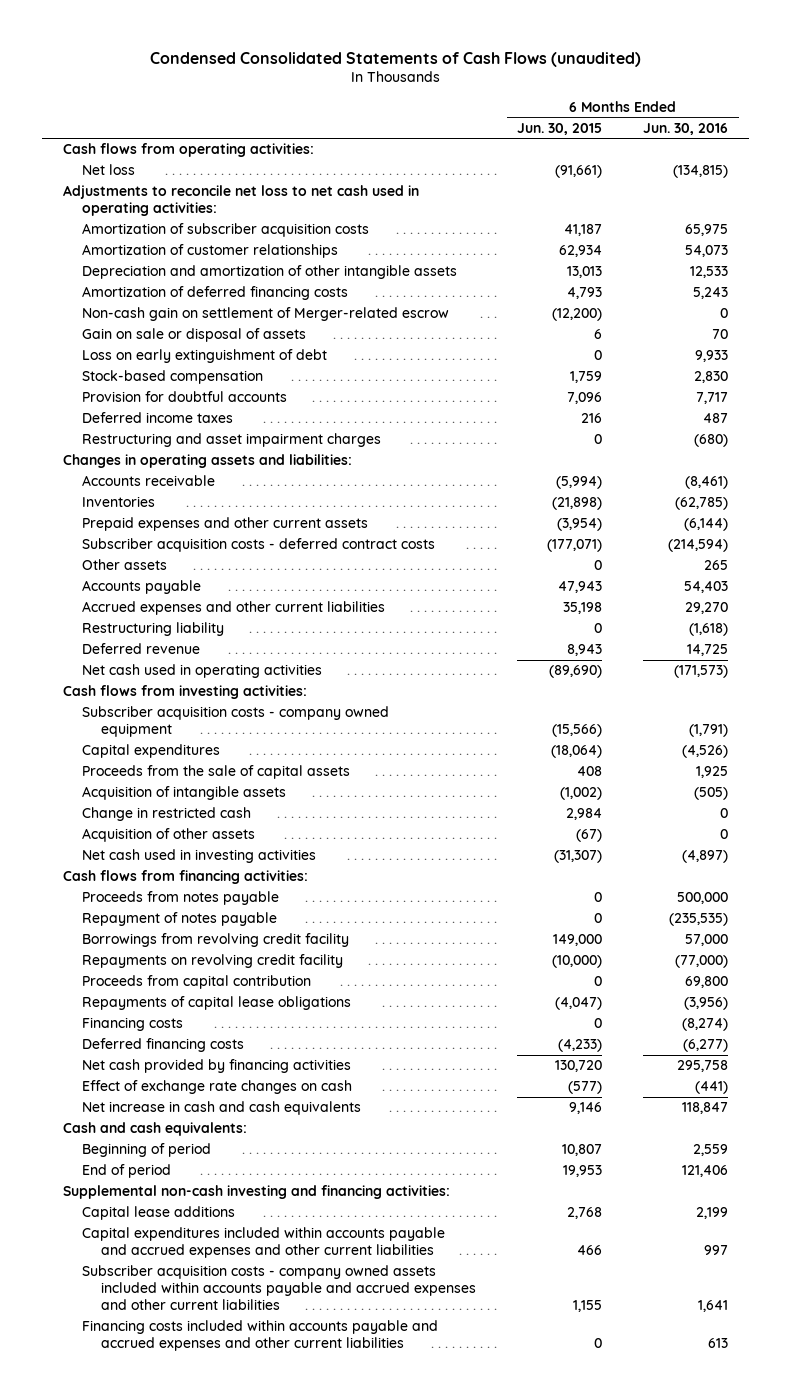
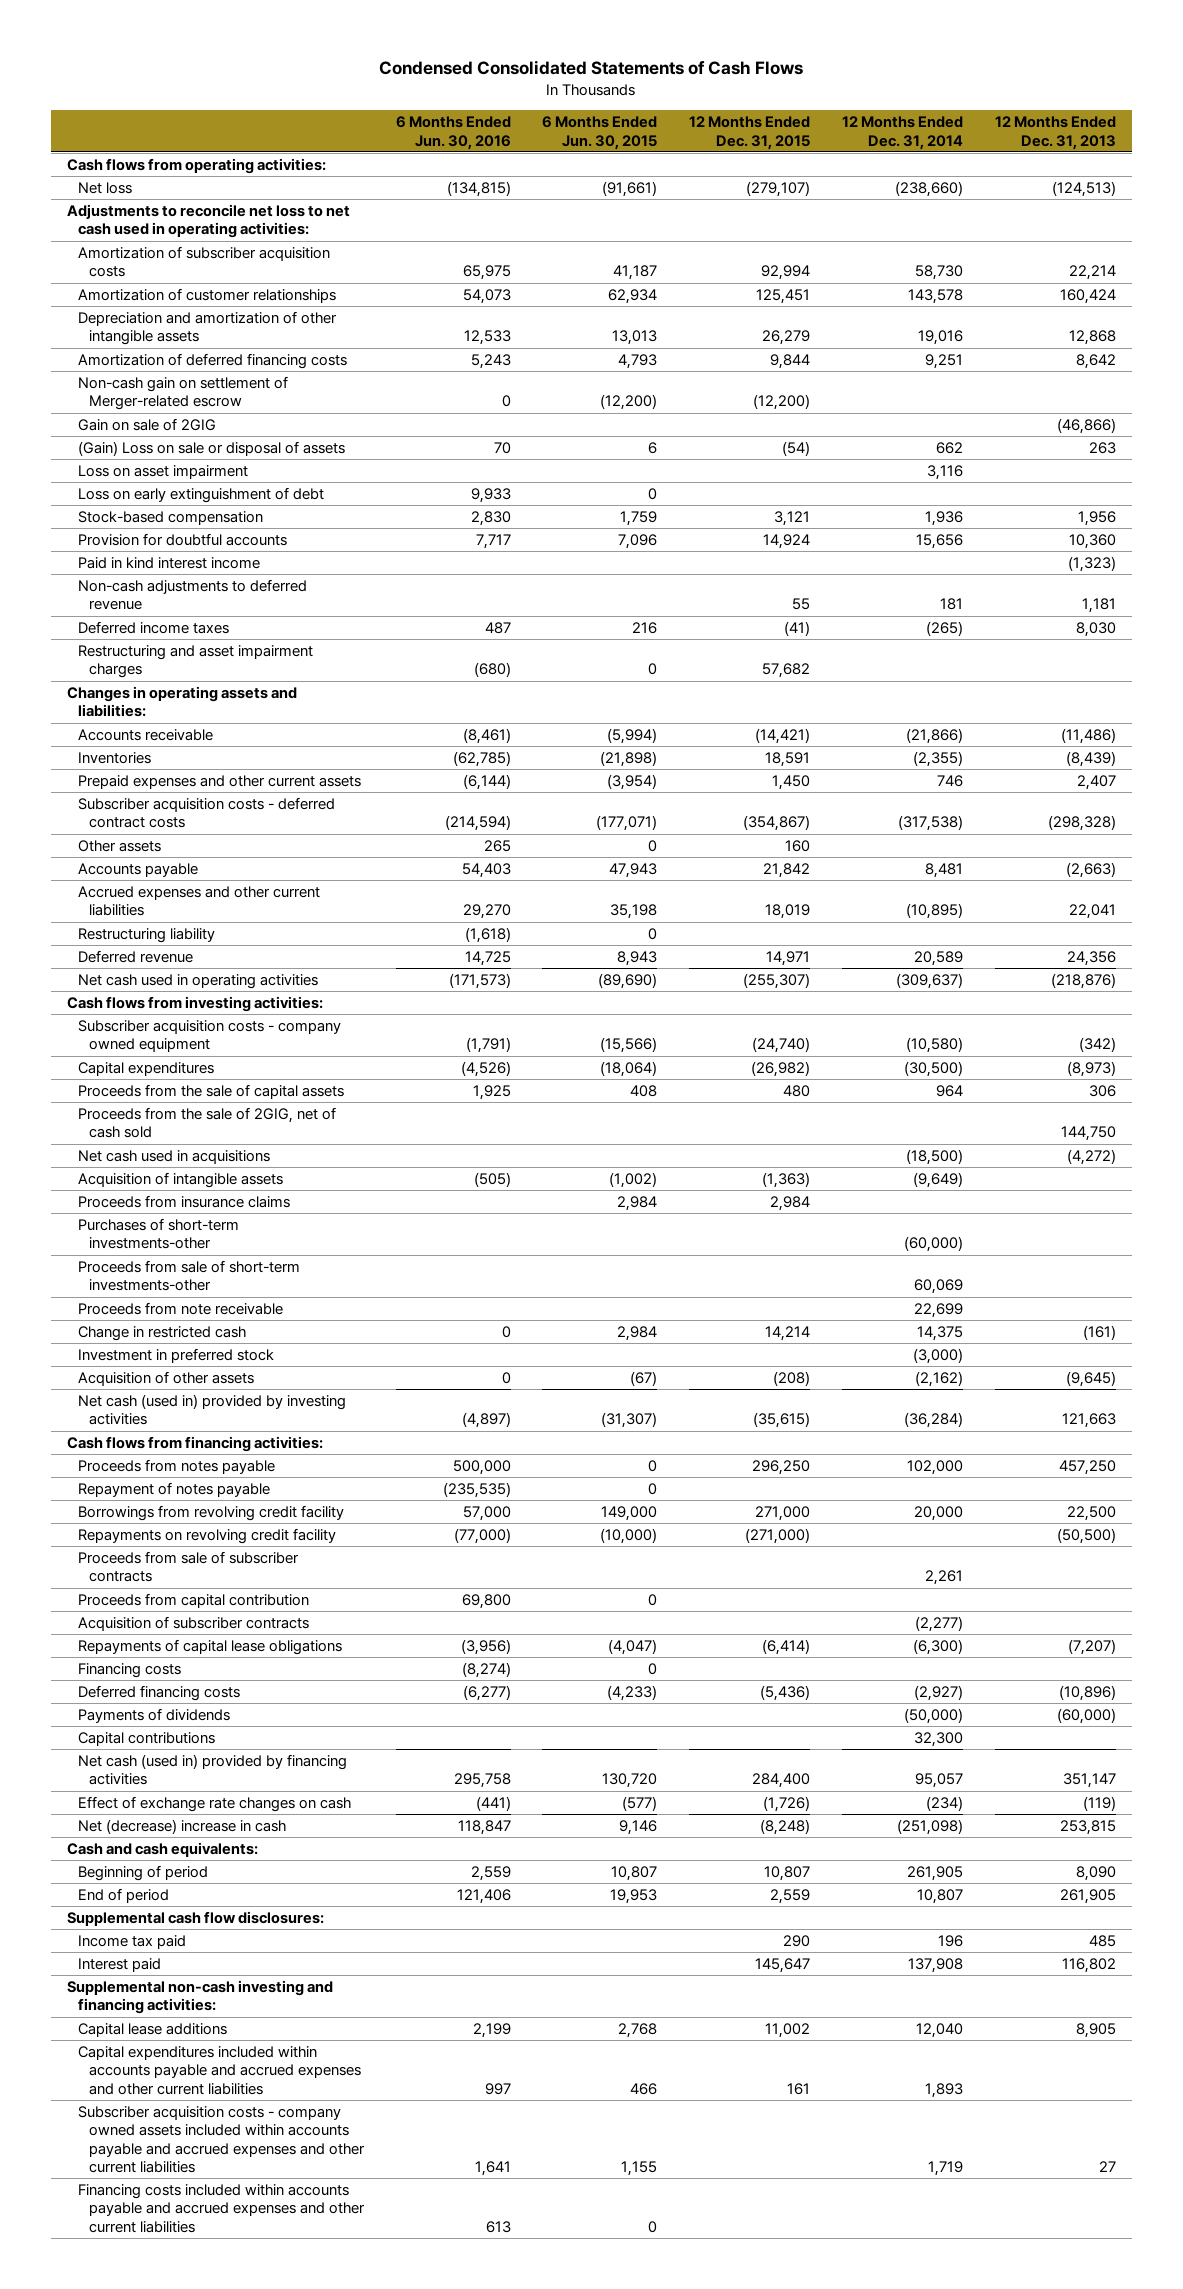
- Condensed Consolidated Statements of Cash Flows (unaudited)
+ Condensed Consolidated Statements of Cash Flows
- | 6 Months Ended Jun. 30, 2015 | 6 Months Ended Jun. 30, 2016
+ | 6 Months Ended Jun. 30, 2016 | 6 Months Ended Jun. 30, 2015 | 12 Months Ended Dec. 31, 2015 | 12 Months Ended Dec. 31, 2014 | 12 Months Ended Dec. 31, 2013
- Gain on sale or disposal of assets | 6 | 70
+ Gain on sale of 2GIG | | | | | (46,866)
+ (Gain) Loss on sale or disposal of assets | 70 | 6 | (54) | 662 | 263
+ Loss on asset impairment | | | | 3,116 |
+ Paid in kind interest income | | | | | (1,323)
+ Non-cash adjustments to deferred revenue | | | 55 | 181 | 1,181
+ Proceeds from the sale of 2GIG, net of cash sold | | | | | 144,750
+ Net cash used in acquisitions | | | | (18,500) | (4,272)
+ Proceeds from insurance claims | | 2,984 | 2,984 | |
+ Purchases of short-term investments-other | | | | (60,000) |
+ Proceeds from sale of short-term investments-other | | | | 60,069 |
+ Proceeds from note receivable | | | | 22,699 |
+ Investment in preferred stock | | | | (3,000) |
- Net cash used in investing activities | (31,307) | (4,897)
+ Net cash (used in) provided by investing activities | (4,897) | (31,307) | (35,615) | (36,284) | 121,663
+ Proceeds from sale of subscriber contracts | | | | 2,261 |
+ Acquisition of subscriber contracts | | | | (2,277) |
- Net cash provided by financing activities | 130,720 | 295,758
+ Payments of dividends | | | | (50,000) | (60,000)
+ Capital contributions | | | | 32,300 |
+ Net cash (used in) provided by financing activities | 295,758 | 130,720 | 284,400 | 95,057 | 351,147
- Net increase in cash and cash equivalents | 9,146 | 118,847
+ Net (decrease) increase in cash | 118,847 | 9,146 | (8,248) | (251,098) | 253,815
+ Supplemental cash flow disclosures:
+ Income tax paid | | | 290 | 196 | 485
+ Interest paid | | | 145,647 | 137,908 | 116,802

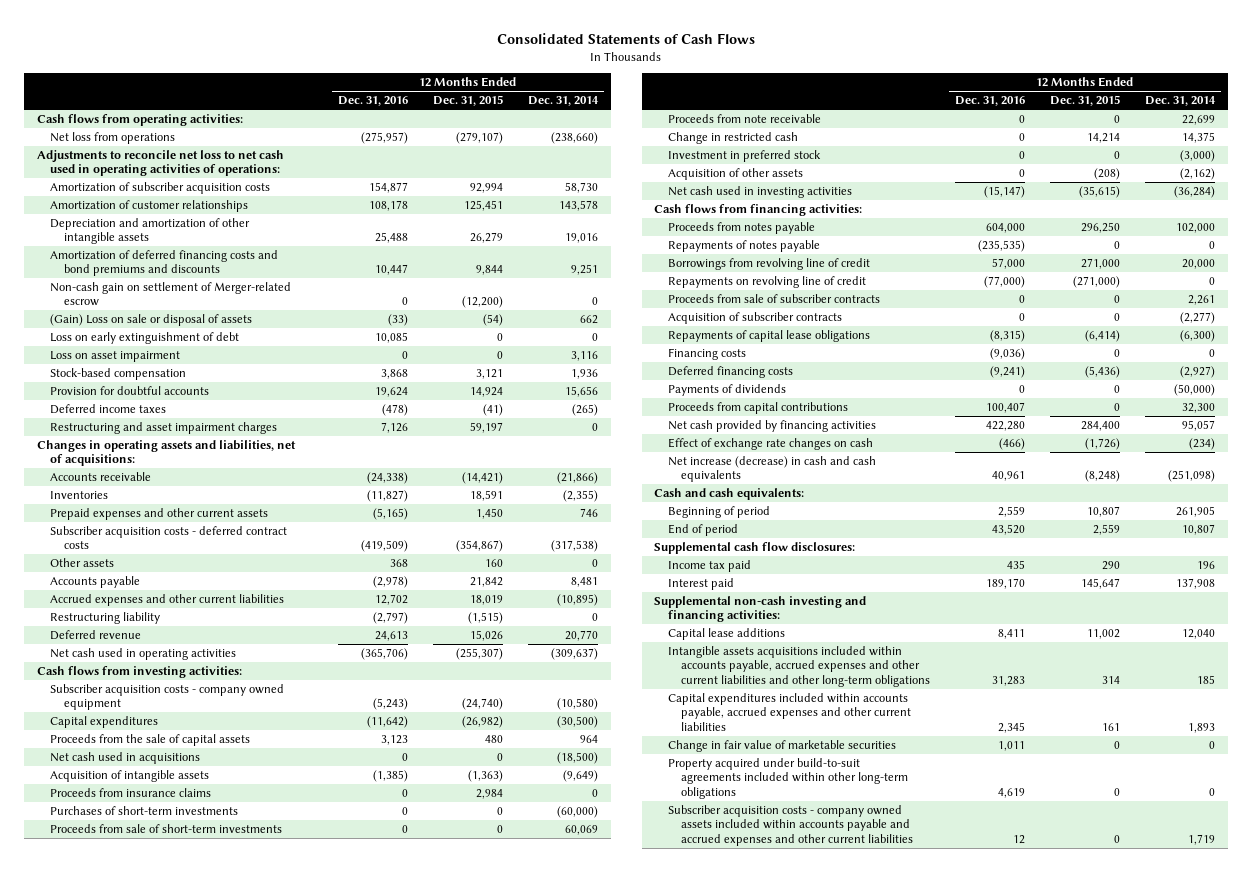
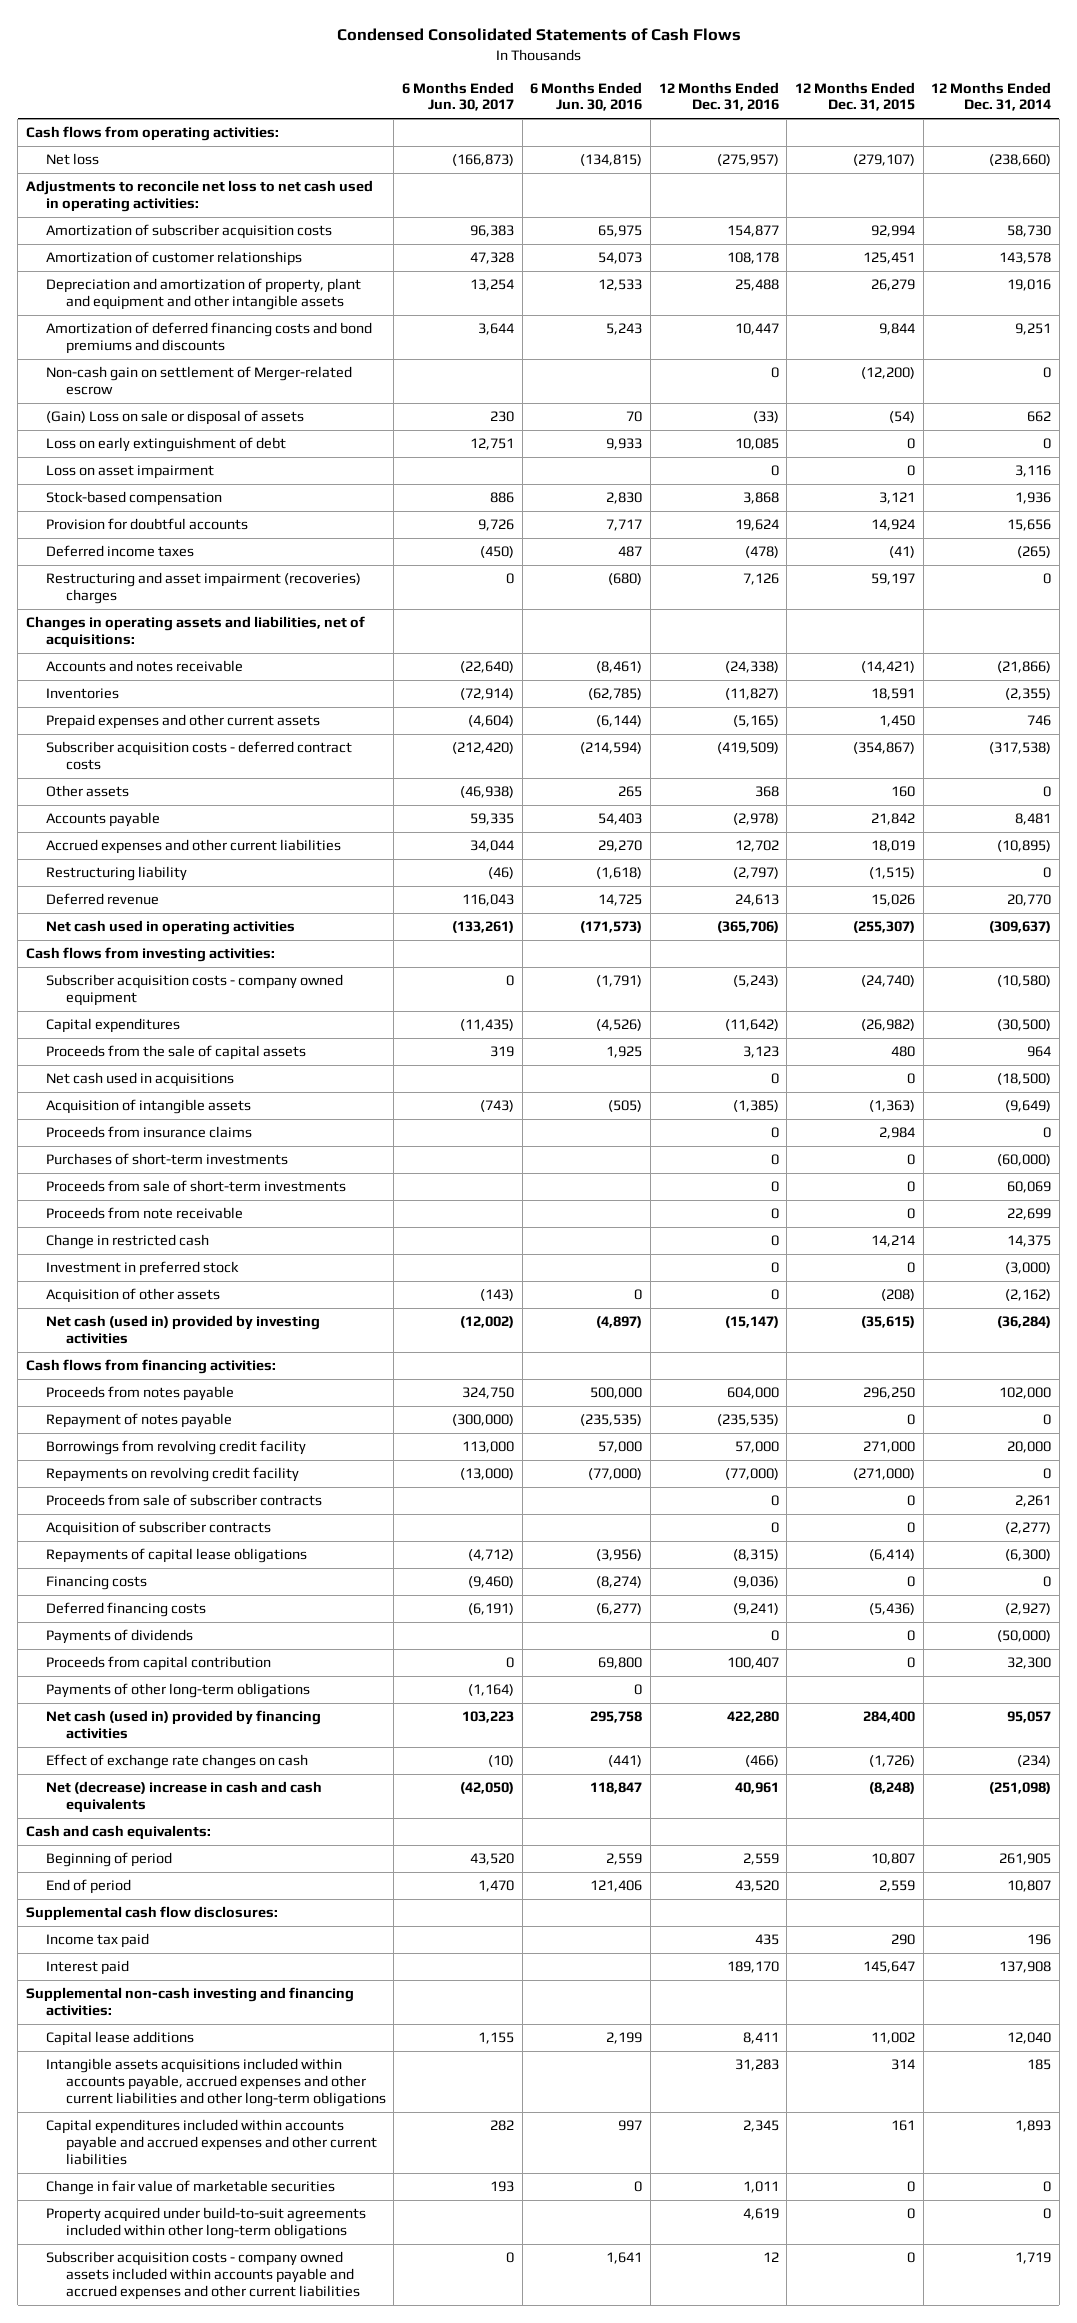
- Consolidated Statements of Cash Flows
+ Condensed Consolidated Statements of Cash Flows
- | 12 Months Ended Dec. 31, 2016 | 12 Months Ended Dec. 31, 2015 | 12 Months Ended Dec. 31, 2014
+ | 6 Months Ended Jun. 30, 2017 | 6 Months Ended Jun. 30, 2016 | 12 Months Ended Dec. 31, 2016 | 12 Months Ended Dec. 31, 2015 | 12 Months Ended Dec. 31, 2014
- Net loss from operations | (275,957) | (279,107) | (238,660)
- Adjustments to reconcile net loss to net cash used in operating activities of operations:
+ Net loss | (166,873) | (134,815) | (275,957) | (279,107) | (238,660)
+ Adjustments to reconcile net loss to net cash used in operating activities:
- Depreciation and amortization of other intangible assets | 25,488 | 26,279 | 19,016
+ Depreciation and amortization of property, plant and equipment and other intangible assets | 13,254 | 12,533 | 25,488 | 26,279 | 19,016
- Restructuring and asset impairment charges | 7,126 | 59,197 | 0
+ Restructuring and asset impairment (recoveries) charges | 0 | (680) | 7,126 | 59,197 | 0
- Accounts receivable | (24,338) | (14,421) | (21,866)
+ Accounts and notes receivable | (22,640) | (8,461) | (24,338) | (14,421) | (21,866)
- Net cash used in investing activities | (15,147) | (35,615) | (36,284)
+ Net cash (used in) provided by investing activities | (12,002) | (4,897) | (15,147) | (35,615) | (36,284)
- Repayments of notes payable | (235,535) | 0 | 0
- Borrowings from revolving line of credit | 57,000 | 271,000 | 20,000
- Repayments on revolving line of credit | (77,000) | (271,000) | 0
+ Repayment of notes payable | (300,000) | (235,535) | (235,535) | 0 | 0
+ Borrowings from revolving credit facility | 113,000 | 57,000 | 57,000 | 271,000 | 20,000
+ Repayments on revolving credit facility | (13,000) | (77,000) | (77,000) | (271,000) | 0
- Proceeds from capital contributions | 100,407 | 0 | 32,300
- Net cash provided by financing activities | 422,280 | 284,400 | 95,057
+ Proceeds from capital contribution | 0 | 69,800 | 100,407 | 0 | 32,300
+ Payments of other long-term obligations | (1,164) | 0 | | |
+ Net cash (used in) provided by financing activities | 103,223 | 295,758 | 422,280 | 284,400 | 95,057
- Net increase (decrease) in cash and cash equivalents | 40,961 | (8,248) | (251,098)
+ Net (decrease) increase in cash and cash equivalents | (42,050) | 118,847 | 40,961 | (8,248) | (251,098)
- Capital expenditures included within accounts payable, accrued expenses and other current liabilities | 2,345 | 161 | 1,893
+ Capital expenditures included within accounts payable and accrued expenses and other current liabilities | 282 | 997 | 2,345 | 161 | 1,893

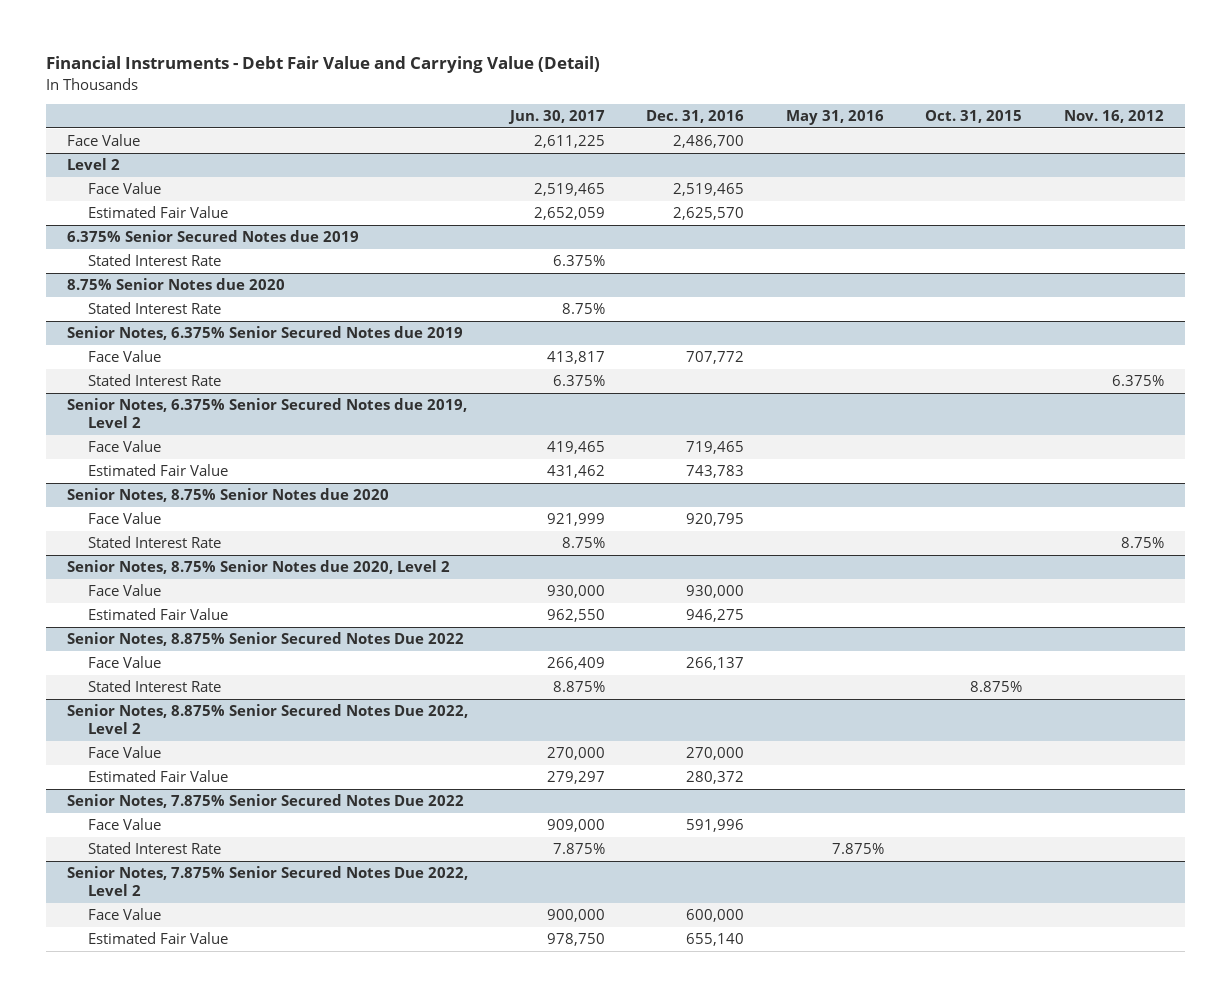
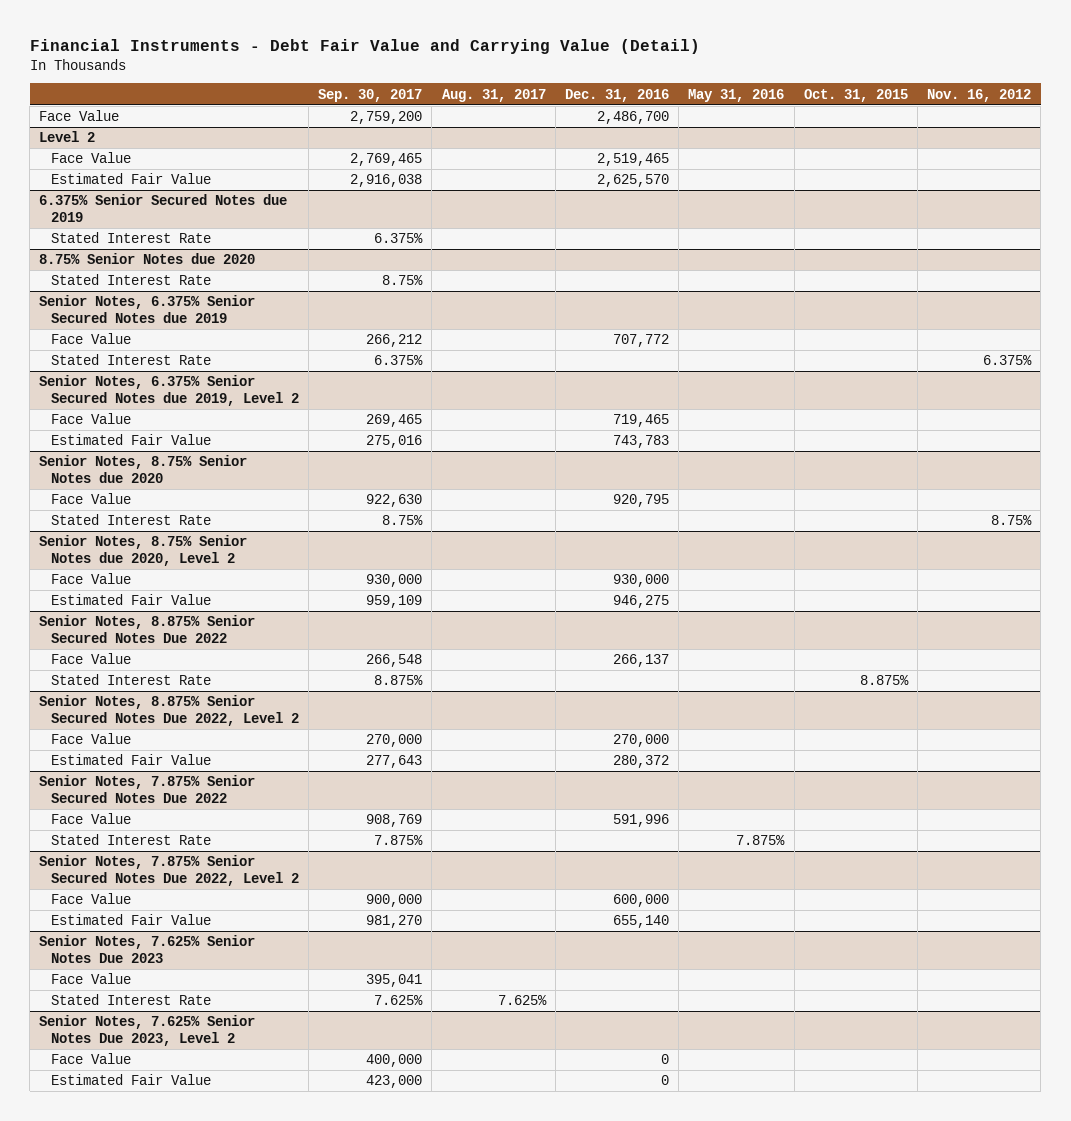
- | Jun. 30, 2017 | Dec. 31, 2016 | May 31, 2016 | Oct. 31, 2015 | Nov. 16, 2012
+ | Sep. 30, 2017 | Aug. 31, 2017 | Dec. 31, 2016 | May 31, 2016 | Oct. 31, 2015 | Nov. 16, 2012
+ Senior Notes, 7.625% Senior Notes Due 2023
+ Face Value | 395,041 | | | | |
+ Stated Interest Rate | 7.625% | 7.625% | | | |
+ Senior Notes, 7.625% Senior Notes Due 2023, Level 2
+ Face Value | 400,000 | | 0 | | |
+ Estimated Fair Value | 423,000 | | 0 | | |

